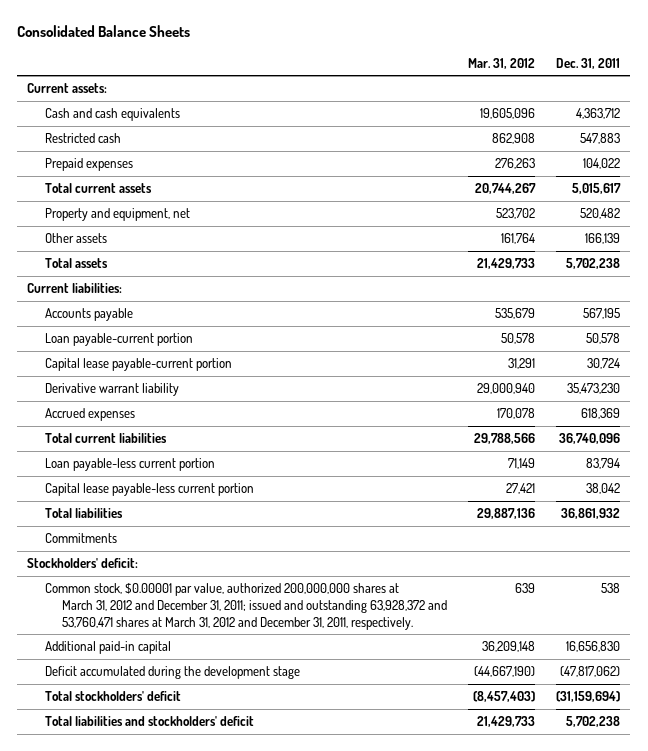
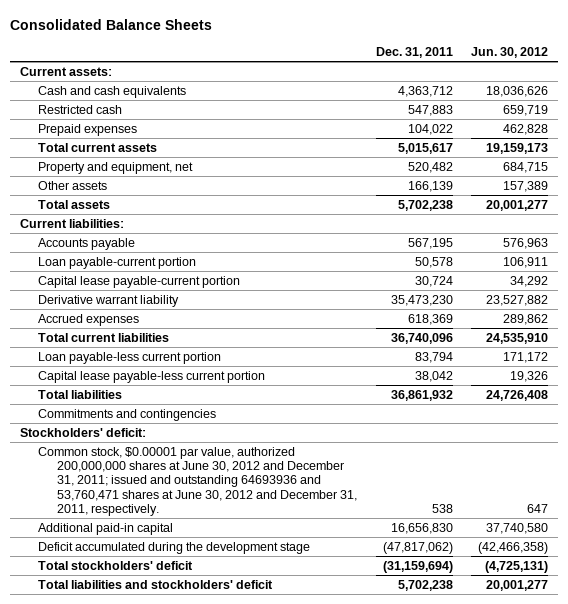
- | Mar. 31, 2012 | Dec. 31, 2011
+ | Dec. 31, 2011 | Jun. 30, 2012
- Commitments
+ Commitments and contingencies
- Common stock, $0.00001 par value, authorized 200,000,000 shares at March 31, 2012 and December 31, 2011; issued and outstanding 63,928,372 and 53,760,471 shares at March 31, 2012 and December 31, 2011, respectively. | 639 | 538
+ Common stock, $0.00001 par value, authorized 200,000,000 shares at June 30, 2012 and December 31, 2011; issued and outstanding 64693936 and 53,760,471 shares at June 30, 2012 and December 31, 2011, respectively. | 538 | 647

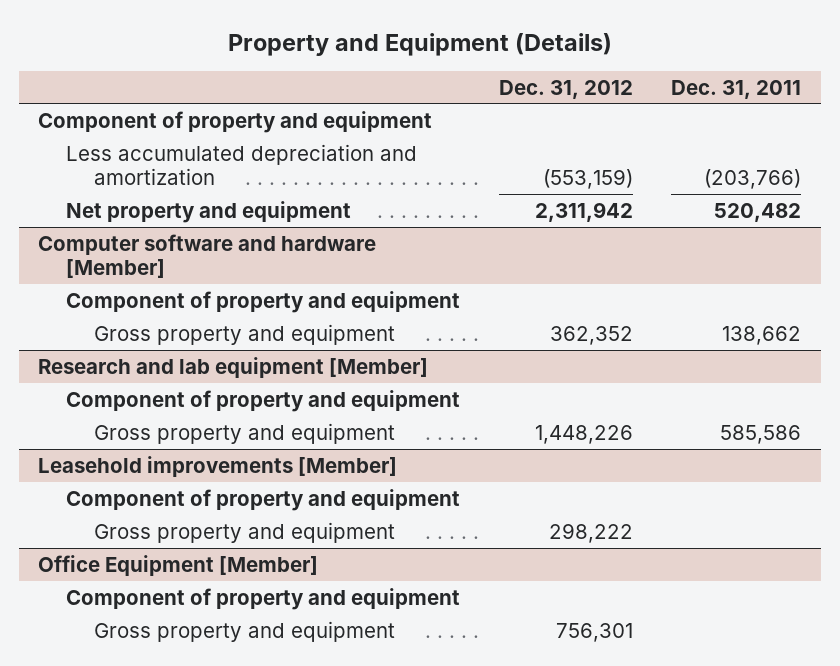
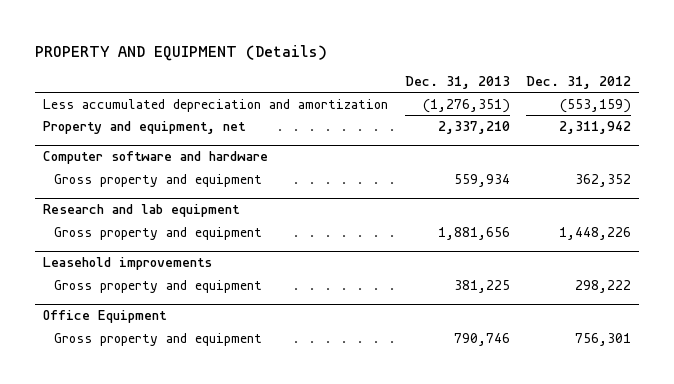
- Property and Equipment (Details)
+ PROPERTY AND EQUIPMENT (Details)
- | Dec. 31, 2012 | Dec. 31, 2011
+ | Dec. 31, 2013 | Dec. 31, 2012
- Component of property and equipment
- Net property and equipment | 2,311,942 | 520,482
- Computer software and hardware [Member]
- Component of property and equipment
+ Property and equipment, net | 2,337,210 | 2,311,942
+ Computer software and hardware
- Research and lab equipment [Member]
- Component of property and equipment
+ Research and lab equipment
- Leasehold improvements [Member]
- Component of property and equipment
+ Leasehold improvements
- Office Equipment [Member]
- Component of property and equipment
+ Office Equipment

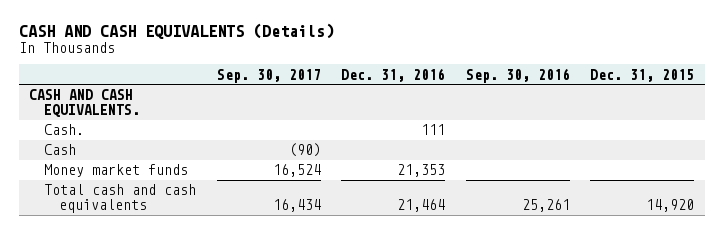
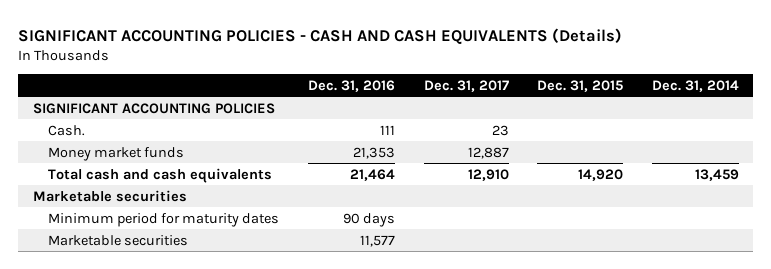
- CASH AND CASH EQUIVALENTS (Details)
+ SIGNIFICANT ACCOUNTING POLICIES - CASH AND CASH EQUIVALENTS (Details)
- | Sep. 30, 2017 | Dec. 31, 2016 | Sep. 30, 2016 | Dec. 31, 2015
+ | Dec. 31, 2016 | Dec. 31, 2017 | Dec. 31, 2015 | Dec. 31, 2014
- CASH AND CASH EQUIVALENTS.
+ SIGNIFICANT ACCOUNTING POLICIES
- Cash | (90) | | |
+ Marketable securities
+ Minimum period for maturity dates | 90 days | | |
+ Marketable securities | 11,577 | | |

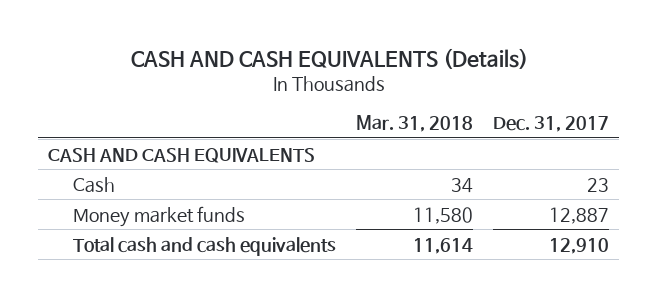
- SIGNIFICANT ACCOUNTING POLICIES - CASH AND CASH EQUIVALENTS (Details)
+ CASH AND CASH EQUIVALENTS (Details)
- | Dec. 31, 2016 | Dec. 31, 2017 | Dec. 31, 2015 | Dec. 31, 2014
+ | Mar. 31, 2018 | Dec. 31, 2017
- SIGNIFICANT ACCOUNTING POLICIES
- Cash. | 111 | 23 | |
+ CASH AND CASH EQUIVALENTS
+ Cash | 34 | 23
- Marketable securities
- Minimum period for maturity dates | 90 days | | |
- Marketable securities | 11,577 | | |

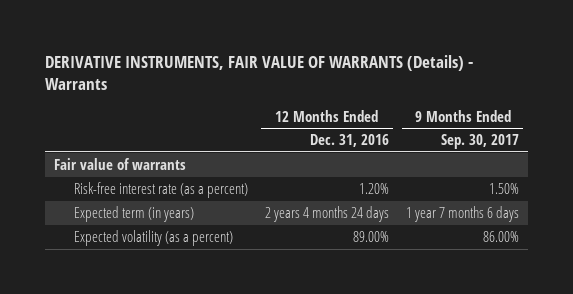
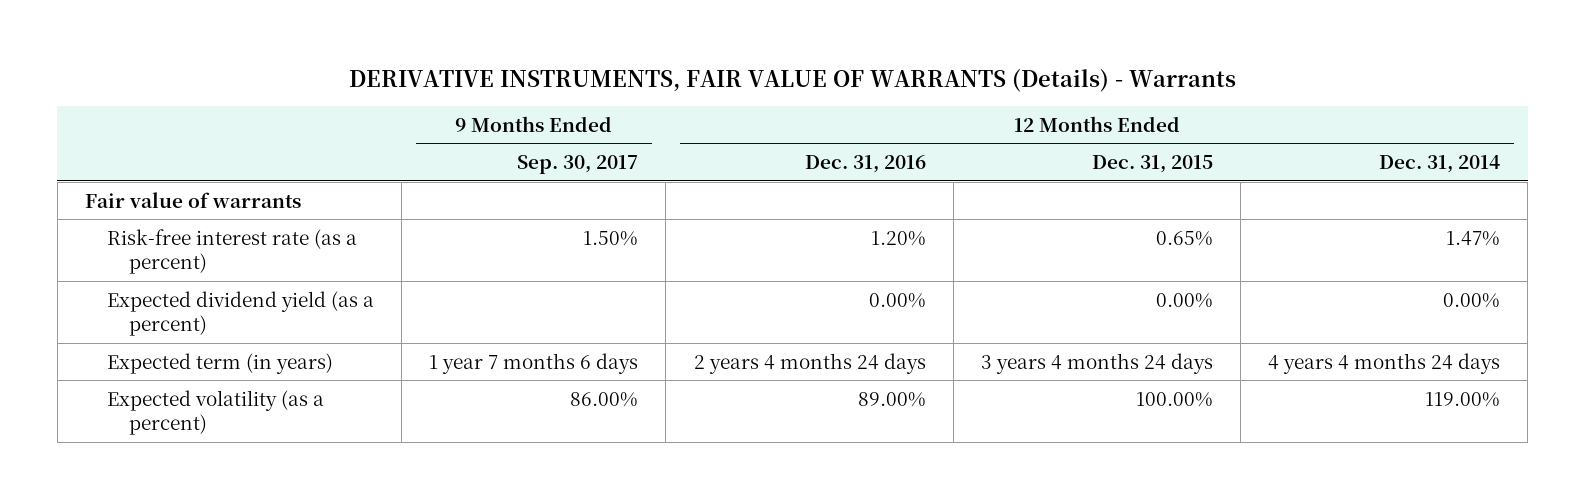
- | 12 Months Ended Dec. 31, 2016 | 9 Months Ended Sep. 30, 2017
+ | 9 Months Ended Sep. 30, 2017 | 12 Months Ended Dec. 31, 2016 | 12 Months Ended Dec. 31, 2015 | 12 Months Ended Dec. 31, 2014
+ Expected dividend yield (as a percent) | | 0.00% | 0.00% | 0.00%

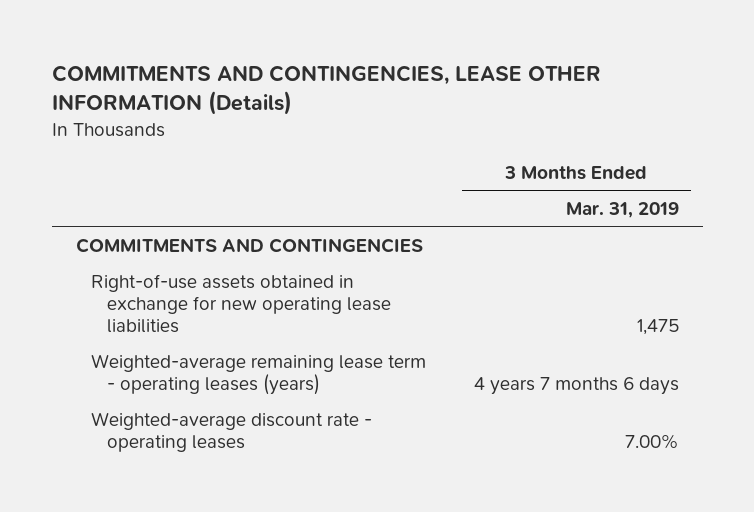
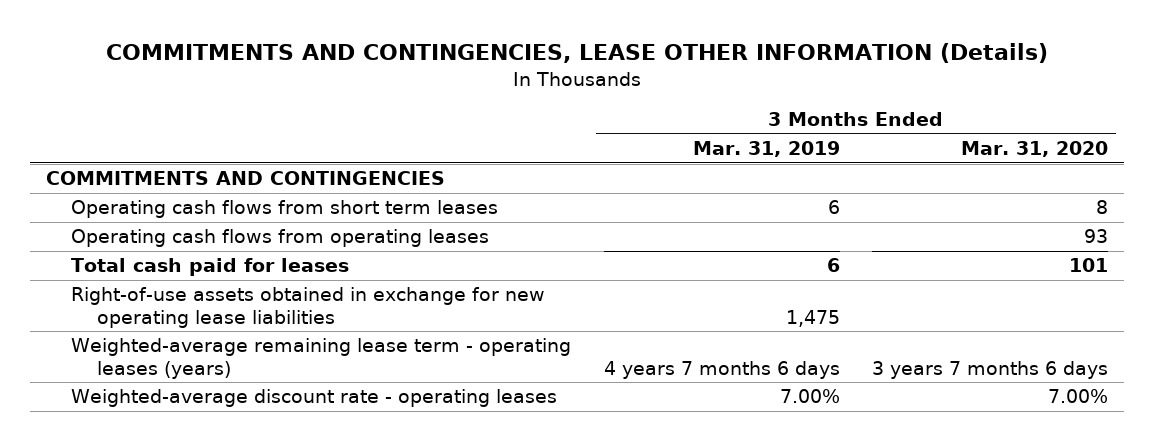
- | 3 Months Ended Mar. 31, 2019
+ | 3 Months Ended Mar. 31, 2019 | 3 Months Ended Mar. 31, 2020
+ Operating cash flows from short term leases | 6 | 8
+ Operating cash flows from operating leases | | 93
+ Total cash paid for leases | 6 | 101

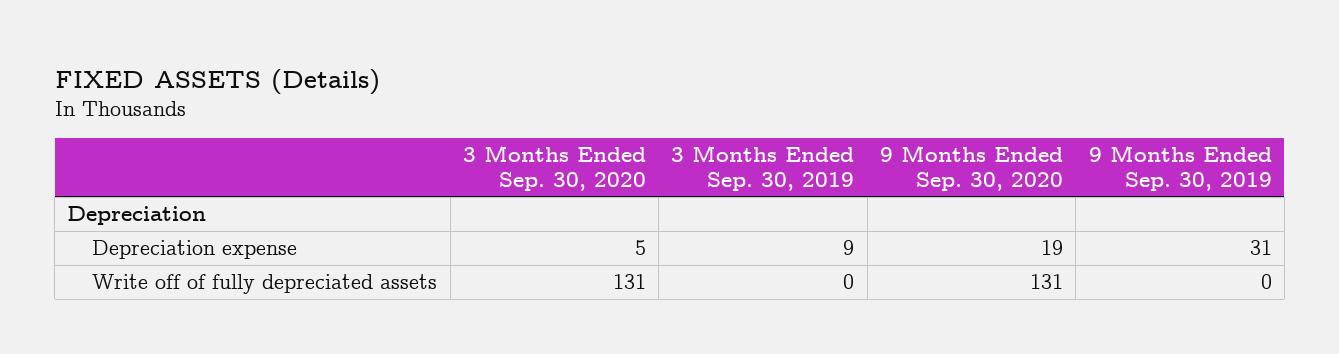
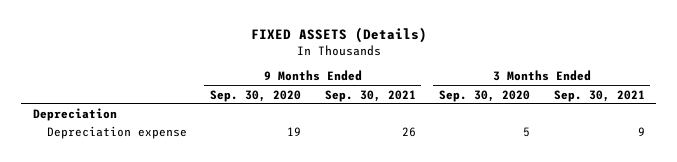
- | 3 Months Ended Sep. 30, 2020 | 3 Months Ended Sep. 30, 2019 | 9 Months Ended Sep. 30, 2020 | 9 Months Ended Sep. 30, 2019
+ | 9 Months Ended Sep. 30, 2020 | 9 Months Ended Sep. 30, 2021 | 3 Months Ended Sep. 30, 2020 | 3 Months Ended Sep. 30, 2021
- Write off of fully depreciated assets | 131 | 0 | 131 | 0

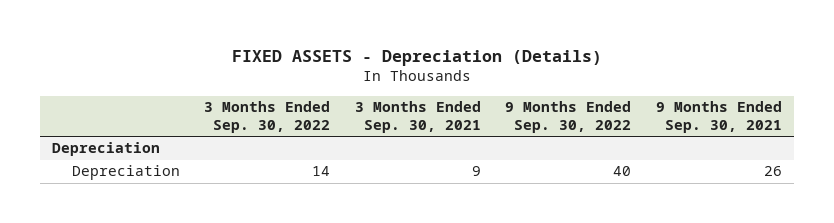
- FIXED ASSETS (Details)
+ FIXED ASSETS - Depreciation (Details)
- | 9 Months Ended Sep. 30, 2020 | 9 Months Ended Sep. 30, 2021 | 3 Months Ended Sep. 30, 2020 | 3 Months Ended Sep. 30, 2021
+ | 3 Months Ended Sep. 30, 2022 | 3 Months Ended Sep. 30, 2021 | 9 Months Ended Sep. 30, 2022 | 9 Months Ended Sep. 30, 2021
- Depreciation expense | 19 | 26 | 5 | 9
+ Depreciation | 14 | 9 | 40 | 26

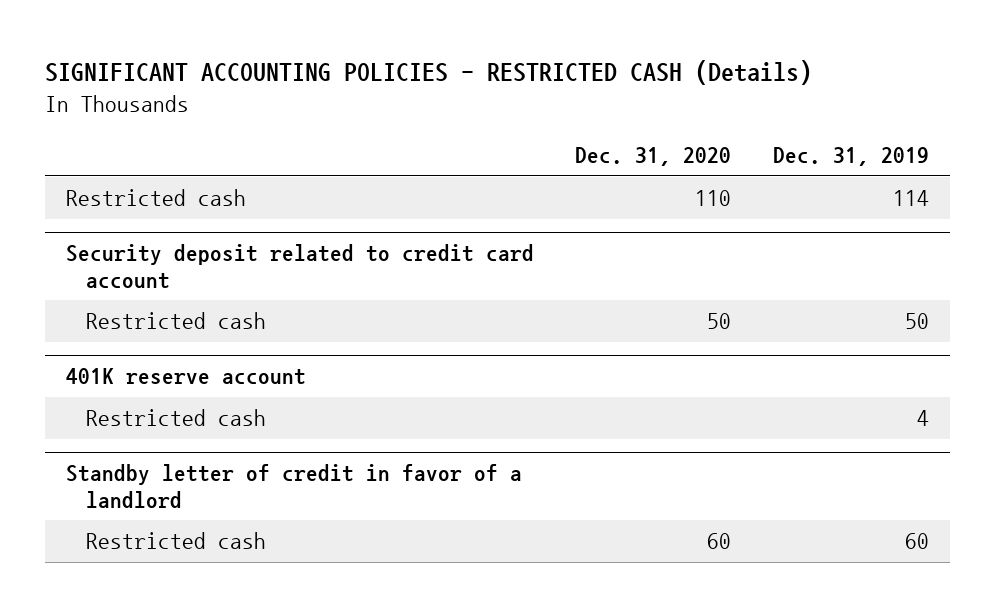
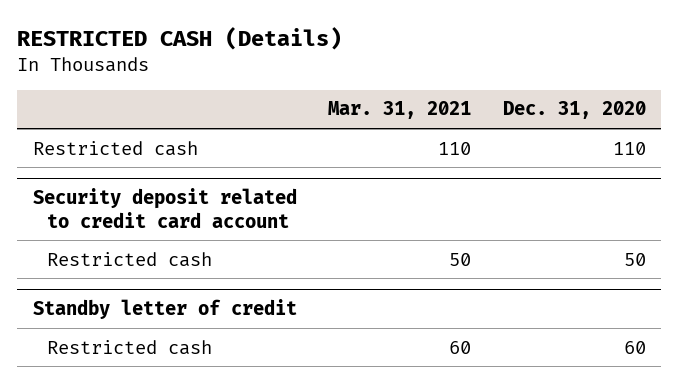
- SIGNIFICANT ACCOUNTING POLICIES - RESTRICTED CASH (Details)
+ RESTRICTED CASH (Details)
- | Dec. 31, 2020 | Dec. 31, 2019
+ | Mar. 31, 2021 | Dec. 31, 2020
- 401K reserve account
- Restricted cash | | 4
- Standby letter of credit in favor of a landlord
+ Standby letter of credit

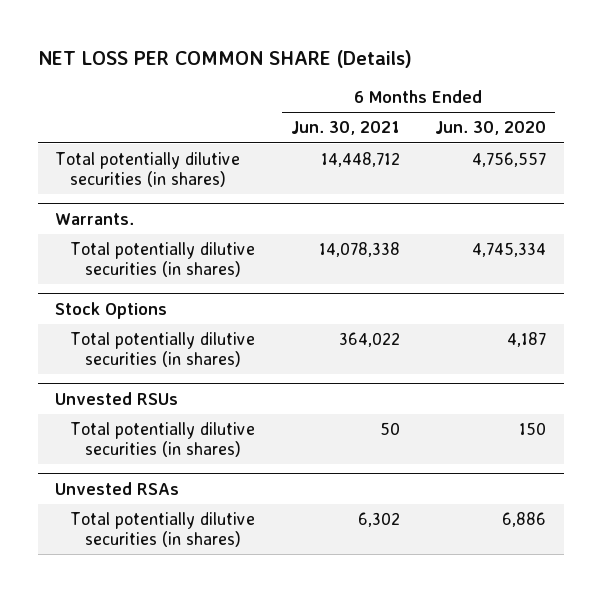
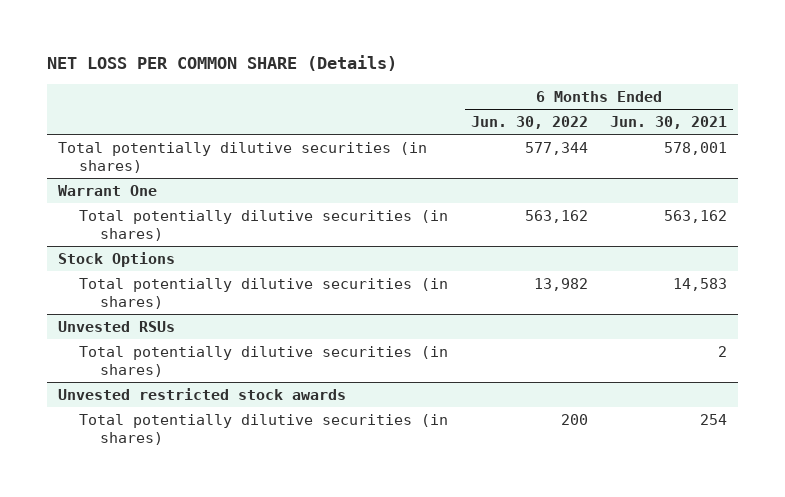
- | 6 Months Ended Jun. 30, 2021 | 6 Months Ended Jun. 30, 2020
+ | 6 Months Ended Jun. 30, 2022 | 6 Months Ended Jun. 30, 2021
- Total potentially dilutive securities (in shares) | 14,448,712 | 4,756,557
- Warrants.
- Total potentially dilutive securities (in shares) | 14,078,338 | 4,745,334
+ Total potentially dilutive securities (in shares) | 577,344 | 578,001
+ Warrant One
+ Total potentially dilutive securities (in shares) | 563,162 | 563,162
@ Stock Options
- Total potentially dilutive securities (in shares) | 364,022 | 4,187
+ Total potentially dilutive securities (in shares) | 13,982 | 14,583
@ Unvested RSUs
- Total potentially dilutive securities (in shares) | 50 | 150
- Unvested RSAs
- Total potentially dilutive securities (in shares) | 6,302 | 6,886
@ Unvested RSUs
+ Total potentially dilutive securities (in shares) | | 2
+ Unvested restricted stock awards
+ Total potentially dilutive securities (in shares) | 200 | 254

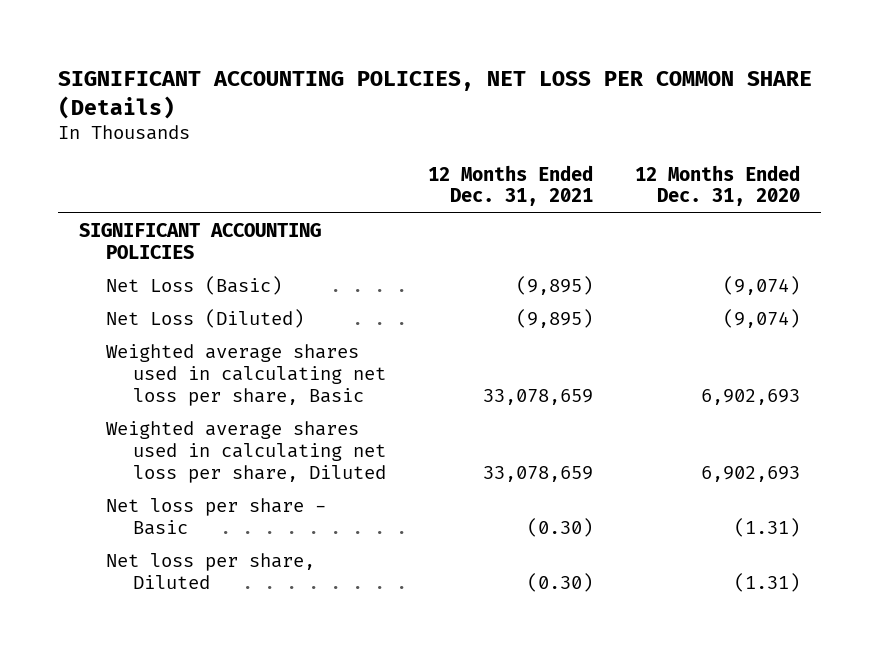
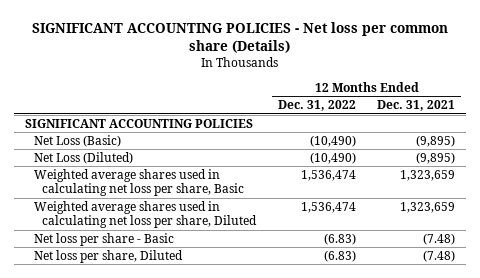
- SIGNIFICANT ACCOUNTING POLICIES, NET LOSS PER COMMON SHARE (Details)
+ SIGNIFICANT ACCOUNTING POLICIES - Net loss per common share (Details)
- | 12 Months Ended Dec. 31, 2021 | 12 Months Ended Dec. 31, 2020
+ | 12 Months Ended Dec. 31, 2022 | 12 Months Ended Dec. 31, 2021
- Weighted average shares used in calculating net loss per share, Basic | 33,078,659 | 6,902,693
- Weighted average shares used in calculating net loss per share, Diluted | 33,078,659 | 6,902,693
- Net loss per share - Basic | (0.30) | (1.31)
- Net loss per share, Diluted | (0.30) | (1.31)
+ Weighted average shares used in calculating net loss per share, Basic | 1,536,474 | 1,323,659
+ Weighted average shares used in calculating net loss per share, Diluted | 1,536,474 | 1,323,659
+ Net loss per share - Basic | (6.83) | (7.48)
+ Net loss per share, Diluted | (6.83) | (7.48)

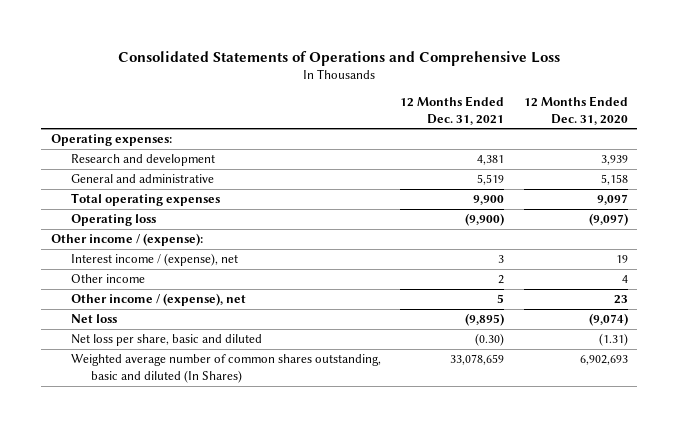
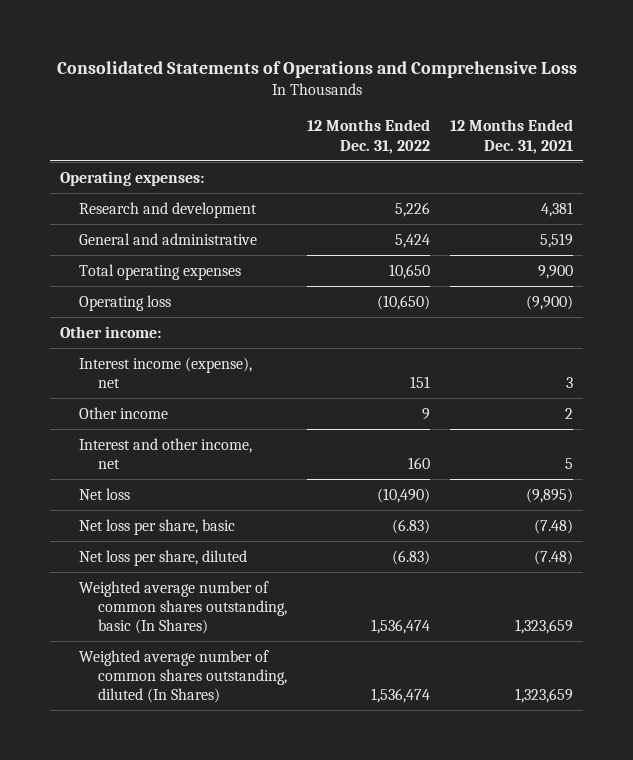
- | 12 Months Ended Dec. 31, 2021 | 12 Months Ended Dec. 31, 2020
+ | 12 Months Ended Dec. 31, 2022 | 12 Months Ended Dec. 31, 2021
- Other income / (expense):
- Interest income / (expense), net | 3 | 19
+ Other income:
+ Interest income (expense), net | 151 | 3
- Other income / (expense), net | 5 | 23
+ Interest and other income, net | 160 | 5
- Net loss per share, basic and diluted | (0.30) | (1.31)
- Weighted average number of common shares outstanding, basic and diluted (In Shares) | 33,078,659 | 6,902,693
+ Net loss per share, basic | (6.83) | (7.48)
+ Net loss per share, diluted | (6.83) | (7.48)
+ Weighted average number of common shares outstanding, basic (In Shares) | 1,536,474 | 1,323,659
+ Weighted average number of common shares outstanding, diluted (In Shares) | 1,536,474 | 1,323,659

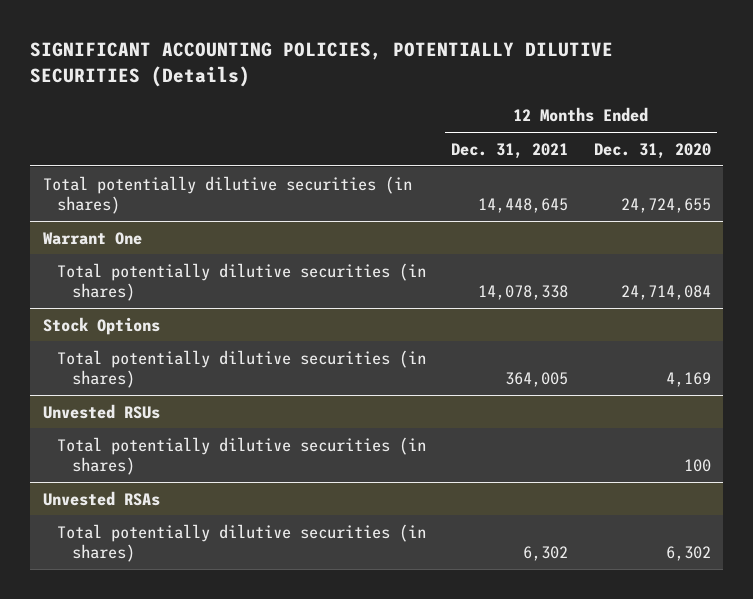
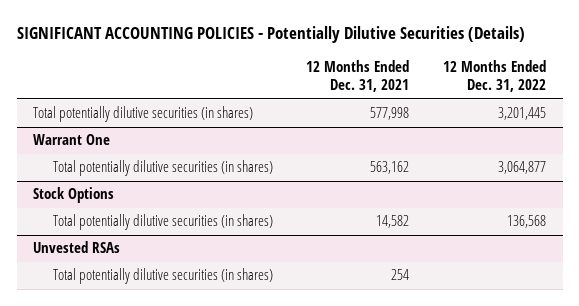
- SIGNIFICANT ACCOUNTING POLICIES, POTENTIALLY DILUTIVE SECURITIES (Details)
+ SIGNIFICANT ACCOUNTING POLICIES - Potentially Dilutive Securities (Details)
- | 12 Months Ended Dec. 31, 2021 | 12 Months Ended Dec. 31, 2020
+ | 12 Months Ended Dec. 31, 2021 | 12 Months Ended Dec. 31, 2022
- Total potentially dilutive securities (in shares) | 14,448,645 | 24,724,655
+ Total potentially dilutive securities (in shares) | 577,998 | 3,201,445
@ Warrant One
- Total potentially dilutive securities (in shares) | 14,078,338 | 24,714,084
+ Total potentially dilutive securities (in shares) | 563,162 | 3,064,877
@ Stock Options
- Total potentially dilutive securities (in shares) | 364,005 | 4,169
- Unvested RSUs
- Total potentially dilutive securities (in shares) | | 100
@ Stock Options
+ Total potentially dilutive securities (in shares) | 14,582 | 136,568
@ Unvested RSAs
- Total potentially dilutive securities (in shares) | 6,302 | 6,302
+ Total potentially dilutive securities (in shares) | 254 |

